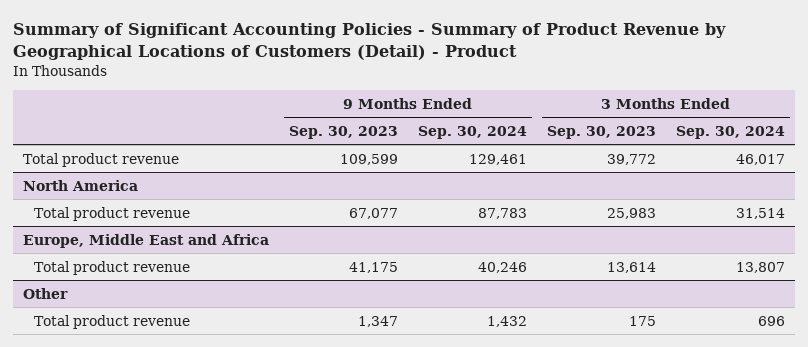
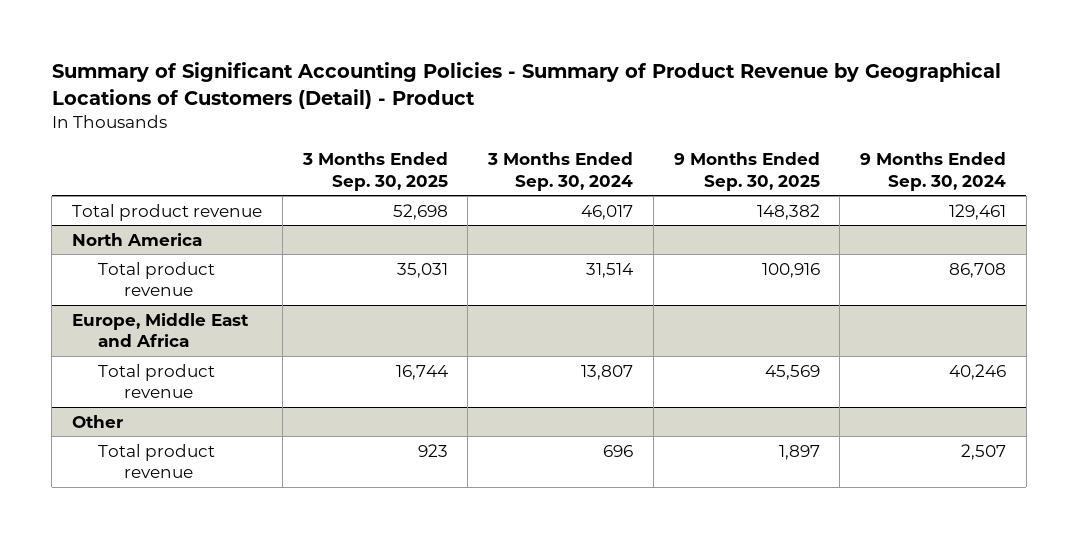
- | 9 Months Ended Sep. 30, 2023 | 9 Months Ended Sep. 30, 2024 | 3 Months Ended Sep. 30, 2023 | 3 Months Ended Sep. 30, 2024
+ | 3 Months Ended Sep. 30, 2025 | 3 Months Ended Sep. 30, 2024 | 9 Months Ended Sep. 30, 2025 | 9 Months Ended Sep. 30, 2024
@ North America
- Total product revenue | 67,077 | 87,783 | 25,983 | 31,514
+ Total product revenue | 35,031 | 31,514 | 100,916 | 86,708
@ Other
- Total product revenue | 1,347 | 1,432 | 175 | 696
+ Total product revenue | 923 | 696 | 1,897 | 2,507

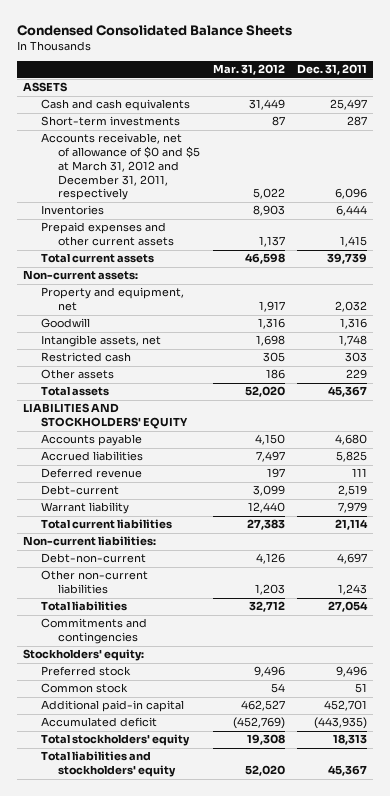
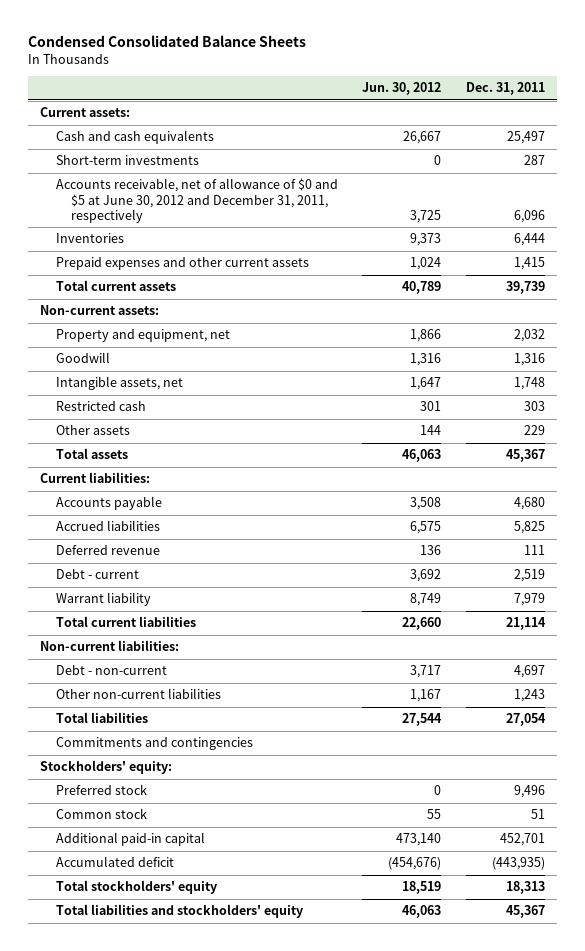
- | Mar. 31, 2012 | Dec. 31, 2011
+ | Jun. 30, 2012 | Dec. 31, 2011
- ASSETS
+ Current assets:
- Accounts receivable, net of allowance of $0 and $5 at March 31, 2012 and December 31, 2011, respectively | 5,022 | 6,096
+ Accounts receivable, net of allowance of $0 and $5 at June 30, 2012 and December 31, 2011, respectively | 3,725 | 6,096
- LIABILITIES AND STOCKHOLDERS' EQUITY
+ Current liabilities:
- Debt-current | 3,099 | 2,519
+ Debt - current | 3,692 | 2,519
- Debt-non-current | 4,126 | 4,697
+ Debt - non-current | 3,717 | 4,697

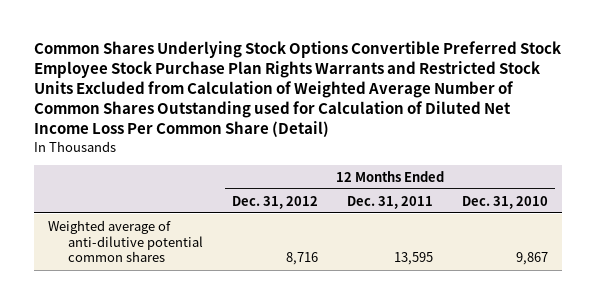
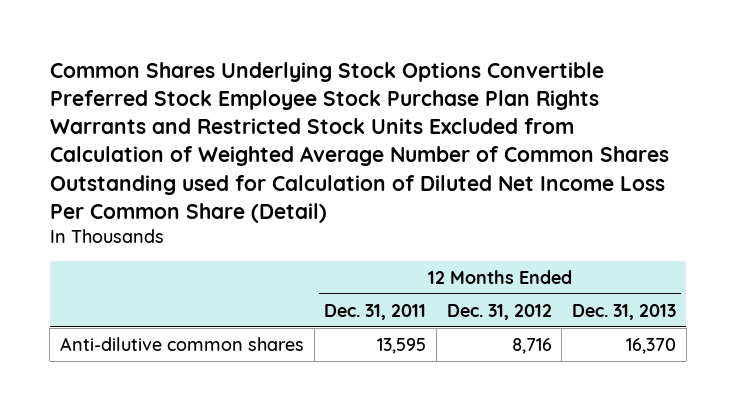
- | 12 Months Ended Dec. 31, 2012 | 12 Months Ended Dec. 31, 2011 | 12 Months Ended Dec. 31, 2010
+ | 12 Months Ended Dec. 31, 2011 | 12 Months Ended Dec. 31, 2012 | 12 Months Ended Dec. 31, 2013
- Weighted average of anti-dilutive potential common shares | 8,716 | 13,595 | 9,867
+ Anti-dilutive common shares | 13,595 | 8,716 | 16,370

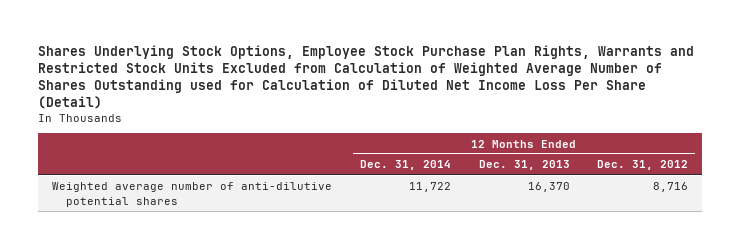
- Common Shares Underlying Stock Options Convertible Preferred Stock Employee Stock Purchase Plan Rights Warrants and Restricted Stock Units Excluded from Calculation of Weighted Average Number of Common Shares Outstanding used for Calculation of Diluted Net Income Loss Per Common Share (Detail)
+ Shares Underlying Stock Options, Employee Stock Purchase Plan Rights, Warrants and Restricted Stock Units Excluded from Calculation of Weighted Average Number of Shares Outstanding used for Calculation of Diluted Net Income Loss Per Share (Detail)
- | 12 Months Ended Dec. 31, 2011 | 12 Months Ended Dec. 31, 2012 | 12 Months Ended Dec. 31, 2013
+ | 12 Months Ended Dec. 31, 2014 | 12 Months Ended Dec. 31, 2013 | 12 Months Ended Dec. 31, 2012
- Anti-dilutive common shares | 13,595 | 8,716 | 16,370
+ Weighted average number of anti-dilutive potential shares | 11,722 | 16,370 | 8,716

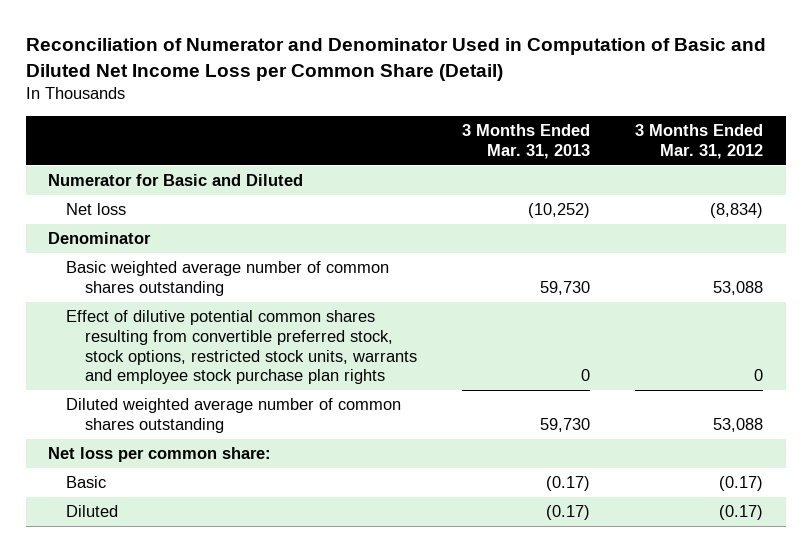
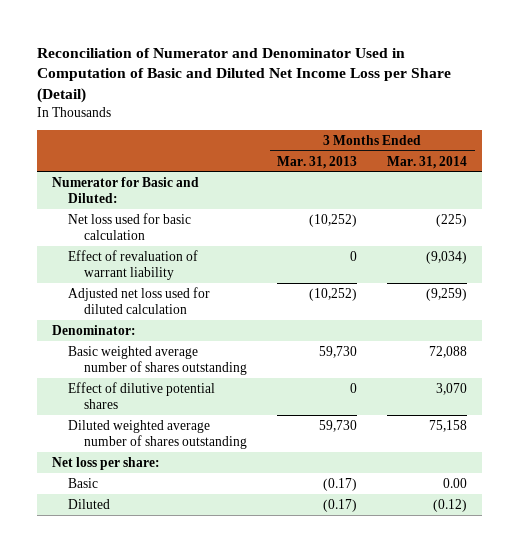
- Reconciliation of Numerator and Denominator Used in Computation of Basic and Diluted Net Income Loss per Common Share (Detail)
+ Reconciliation of Numerator and Denominator Used in Computation of Basic and Diluted Net Income Loss per Share (Detail)
- | 3 Months Ended Mar. 31, 2013 | 3 Months Ended Mar. 31, 2012
+ | 3 Months Ended Mar. 31, 2013 | 3 Months Ended Mar. 31, 2014
- Numerator for Basic and Diluted
- Net loss | (10,252) | (8,834)
- Denominator
- Basic weighted average number of common shares outstanding | 59,730 | 53,088
- Effect of dilutive potential common shares resulting from convertible preferred stock, stock options, restricted stock units, warrants and employee stock purchase plan rights | 0 | 0
- Diluted weighted average number of common shares outstanding | 59,730 | 53,088
- Net loss per common share:
+ Numerator for Basic and Diluted:
+ Net loss used for basic calculation | (10,252) | (225)
+ Effect of revaluation of warrant liability | 0 | (9,034)
+ Adjusted net loss used for diluted calculation | (10,252) | (9,259)
+ Denominator:
+ Basic weighted average number of shares outstanding | 59,730 | 72,088
+ Effect of dilutive potential shares | 0 | 3,070
+ Diluted weighted average number of shares outstanding | 59,730 | 75,158
+ Net loss per share:

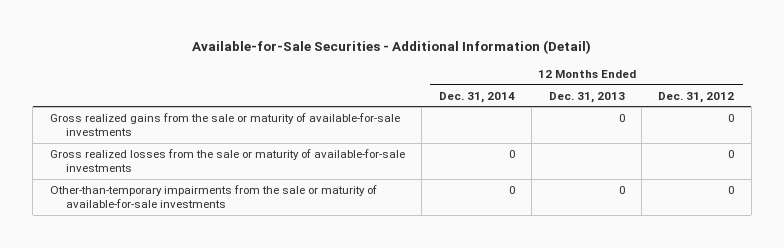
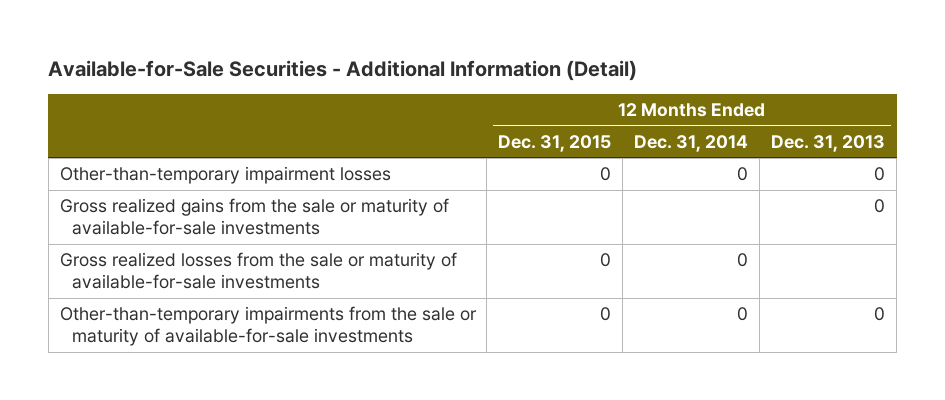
- | 12 Months Ended Dec. 31, 2014 | 12 Months Ended Dec. 31, 2013 | 12 Months Ended Dec. 31, 2012
+ | 12 Months Ended Dec. 31, 2015 | 12 Months Ended Dec. 31, 2014 | 12 Months Ended Dec. 31, 2013
+ Other-than-temporary impairment losses | 0 | 0 | 0

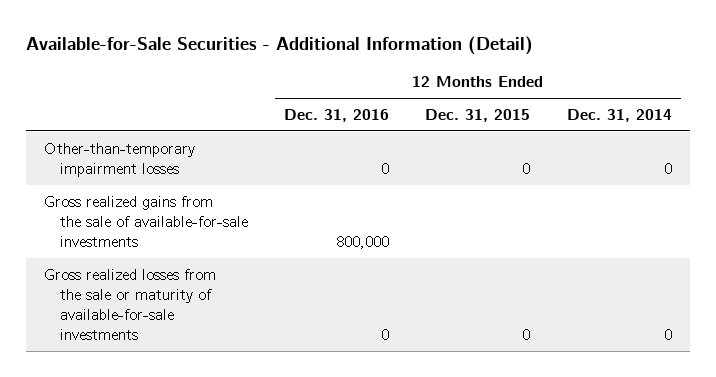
- | 12 Months Ended Dec. 31, 2015 | 12 Months Ended Dec. 31, 2014 | 12 Months Ended Dec. 31, 2013
+ | 12 Months Ended Dec. 31, 2016 | 12 Months Ended Dec. 31, 2015 | 12 Months Ended Dec. 31, 2014
- Gross realized gains from the sale or maturity of available-for-sale investments | | | 0
+ Gross realized gains from the sale of available-for-sale investments | 800,000 | |
- Other-than-temporary impairments from the sale or maturity of available-for-sale investments | 0 | 0 | 0

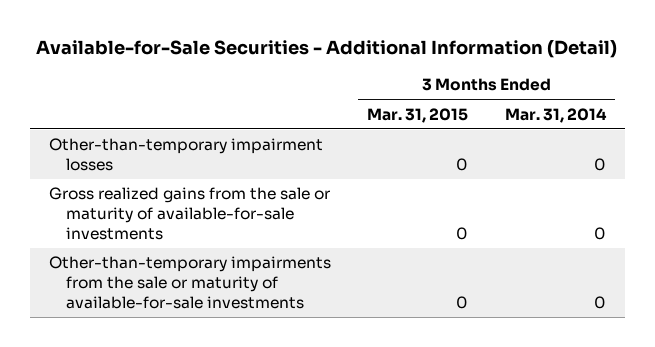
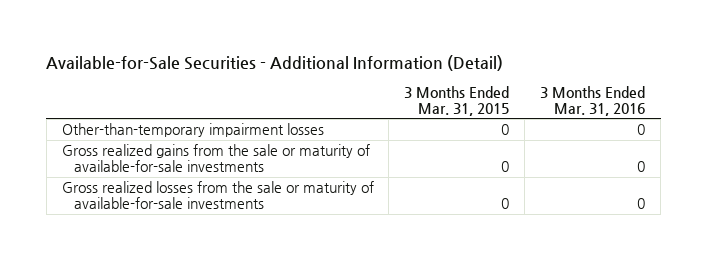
- | 3 Months Ended Mar. 31, 2015 | 3 Months Ended Mar. 31, 2014
+ | 3 Months Ended Mar. 31, 2015 | 3 Months Ended Mar. 31, 2016
- Other-than-temporary impairments from the sale or maturity of available-for-sale investments | 0 | 0
+ Gross realized losses from the sale or maturity of available-for-sale investments | 0 | 0

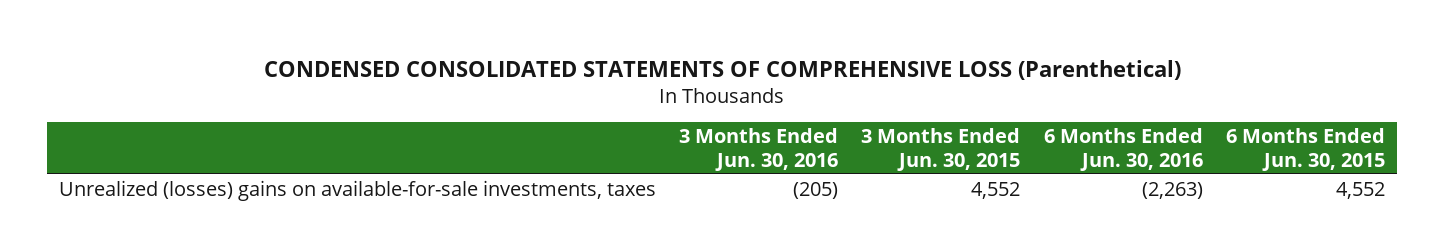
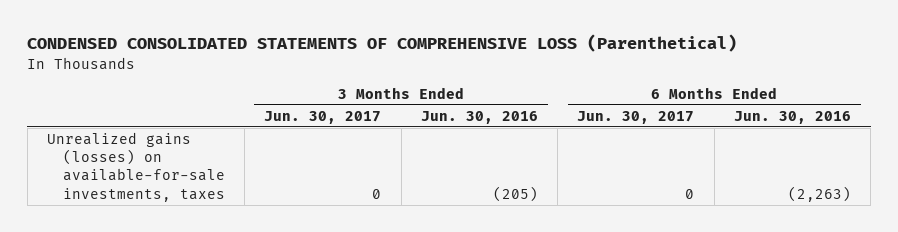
- | 3 Months Ended Jun. 30, 2016 | 3 Months Ended Jun. 30, 2015 | 6 Months Ended Jun. 30, 2016 | 6 Months Ended Jun. 30, 2015
+ | 3 Months Ended Jun. 30, 2017 | 3 Months Ended Jun. 30, 2016 | 6 Months Ended Jun. 30, 2017 | 6 Months Ended Jun. 30, 2016
- Unrealized (losses) gains on available-for-sale investments, taxes | (205) | 4,552 | (2,263) | 4,552
+ Unrealized gains (losses) on available-for-sale investments, taxes | 0 | (205) | 0 | (2,263)

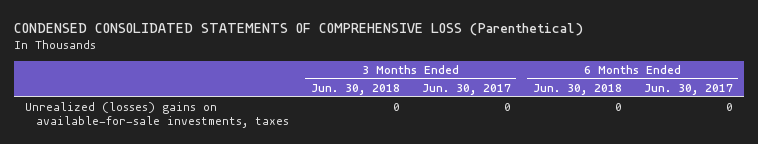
- | 3 Months Ended Jun. 30, 2017 | 3 Months Ended Jun. 30, 2016 | 6 Months Ended Jun. 30, 2017 | 6 Months Ended Jun. 30, 2016
+ | 3 Months Ended Jun. 30, 2018 | 3 Months Ended Jun. 30, 2017 | 6 Months Ended Jun. 30, 2018 | 6 Months Ended Jun. 30, 2017
- Unrealized gains (losses) on available-for-sale investments, taxes | 0 | (205) | 0 | (2,263)
+ Unrealized (losses) gains on available-for-sale investments, taxes | 0 | 0 | 0 | 0

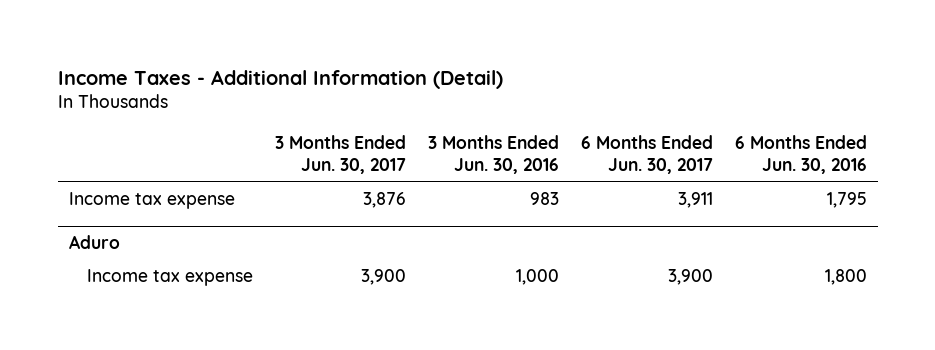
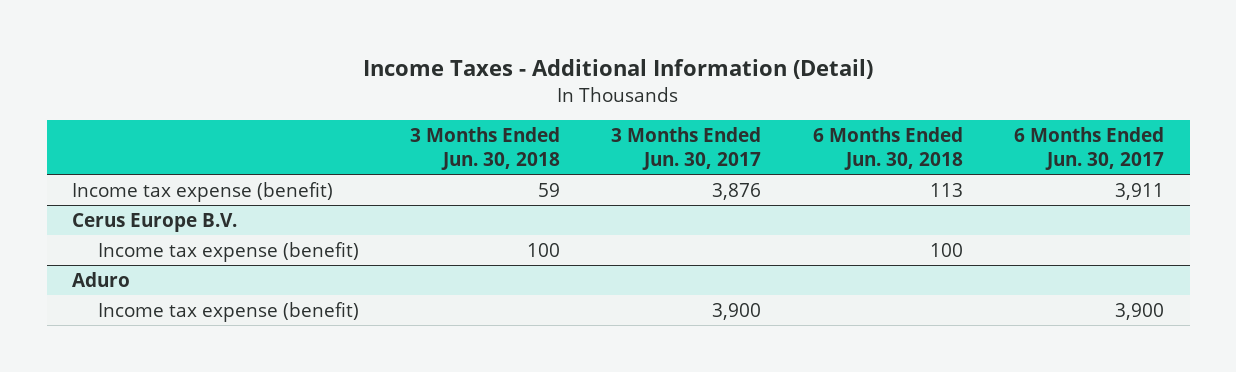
- | 3 Months Ended Jun. 30, 2017 | 3 Months Ended Jun. 30, 2016 | 6 Months Ended Jun. 30, 2017 | 6 Months Ended Jun. 30, 2016
+ | 3 Months Ended Jun. 30, 2018 | 3 Months Ended Jun. 30, 2017 | 6 Months Ended Jun. 30, 2018 | 6 Months Ended Jun. 30, 2017
- Income tax expense | 3,876 | 983 | 3,911 | 1,795
+ Income tax expense (benefit) | 59 | 3,876 | 113 | 3,911
+ Cerus Europe B.V.
+ Income tax expense (benefit) | 100 | | 100 |
@ Aduro
- Income tax expense | 3,900 | 1,000 | 3,900 | 1,800
+ Income tax expense (benefit) | | 3,900 | | 3,900

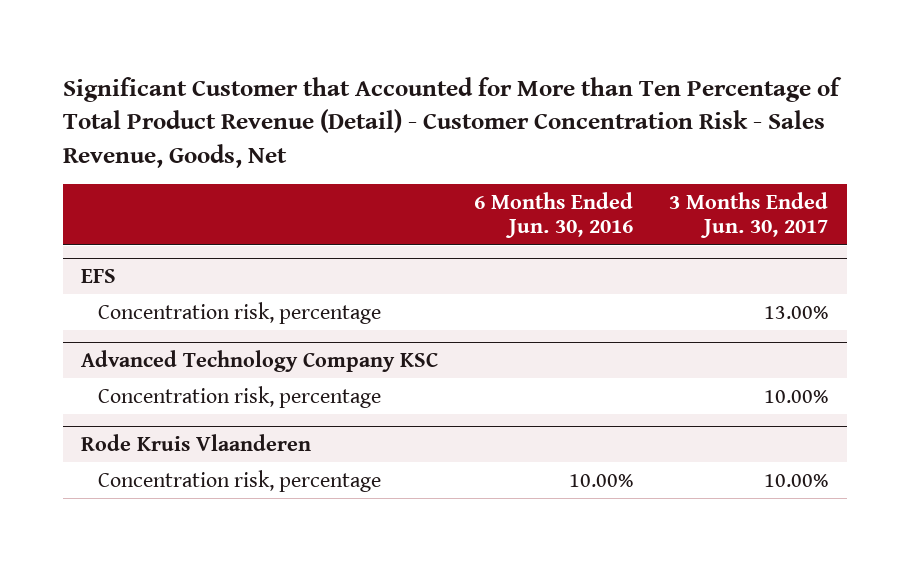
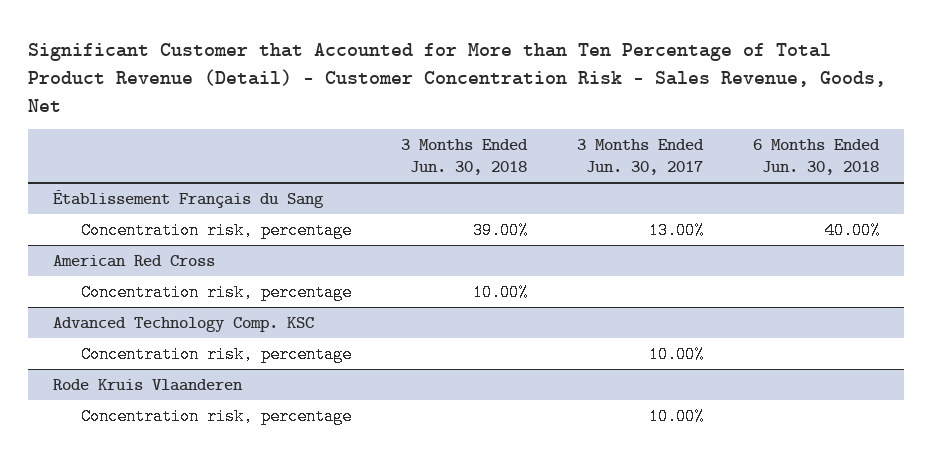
- | 6 Months Ended Jun. 30, 2016 | 3 Months Ended Jun. 30, 2017
+ | 3 Months Ended Jun. 30, 2018 | 3 Months Ended Jun. 30, 2017 | 6 Months Ended Jun. 30, 2018
- EFS
+ Établissement Français du Sang
- Advanced Technology Company KSC
+ American Red Cross
+ Concentration risk, percentage | 10.00% | |
+ Advanced Technology Comp. KSC

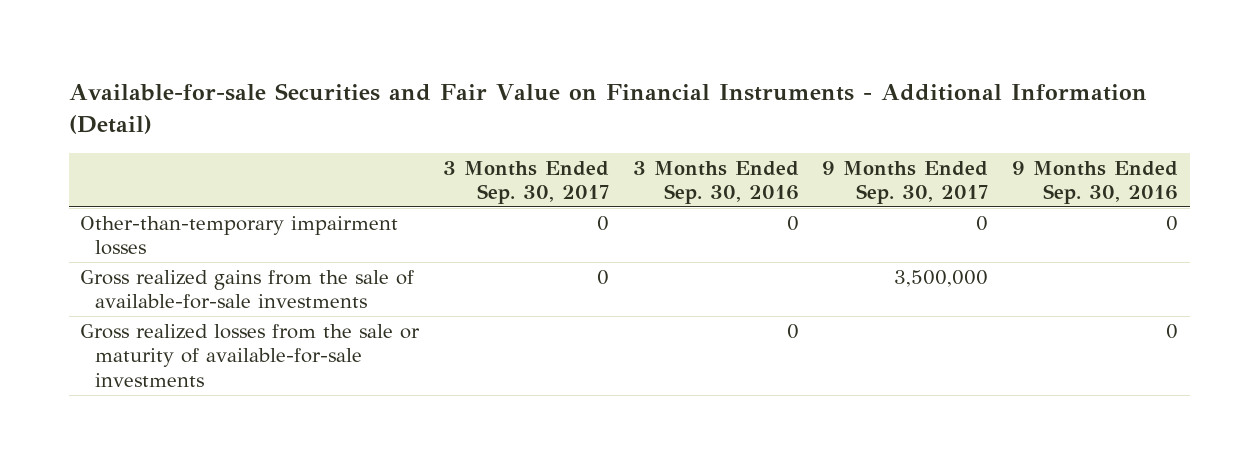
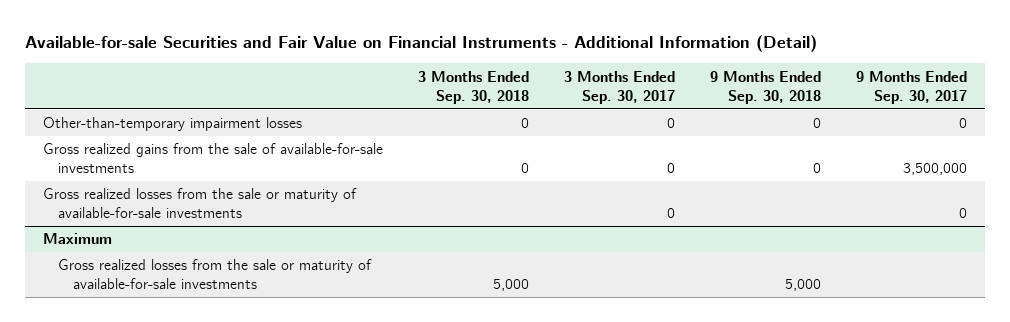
- | 3 Months Ended Sep. 30, 2017 | 3 Months Ended Sep. 30, 2016 | 9 Months Ended Sep. 30, 2017 | 9 Months Ended Sep. 30, 2016
+ | 3 Months Ended Sep. 30, 2018 | 3 Months Ended Sep. 30, 2017 | 9 Months Ended Sep. 30, 2018 | 9 Months Ended Sep. 30, 2017
+ Gross realized losses from the sale or maturity of available-for-sale investments | | 0 | | 0
+ Maximum

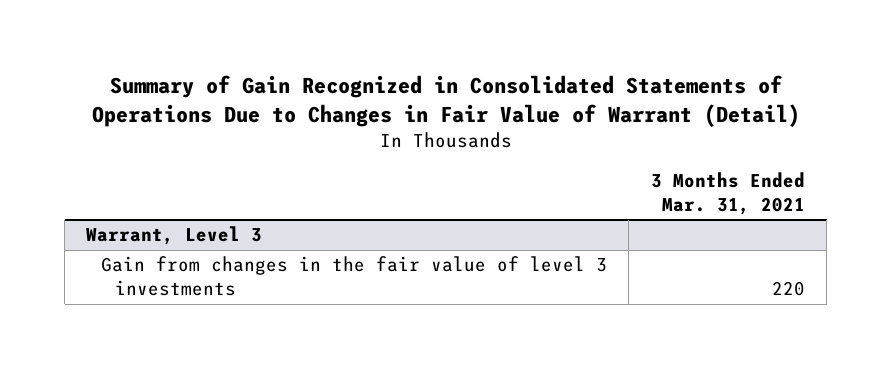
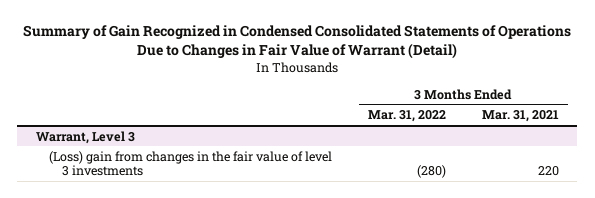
- Summary of Gain Recognized in Consolidated Statements of Operations Due to Changes in Fair Value of Warrant (Detail)
+ Summary of Gain Recognized in Condensed Consolidated Statements of Operations Due to Changes in Fair Value of Warrant (Detail)
- | 3 Months Ended Mar. 31, 2021
+ | 3 Months Ended Mar. 31, 2022 | 3 Months Ended Mar. 31, 2021
@ Warrant, Level 3
- Gain from changes in the fair value of level 3 investments | 220
+ (Loss) gain from changes in the fair value of level 3 investments | (280) | 220

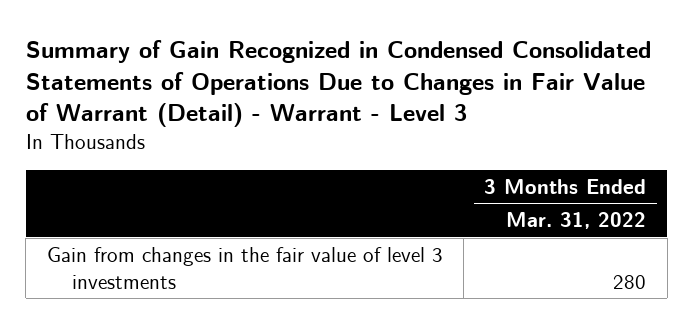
- Summary of Gain Recognized in Condensed Consolidated Statements of Operations Due to Changes in Fair Value of Warrant (Detail)
+ Summary of Gain Recognized in Condensed Consolidated Statements of Operations Due to Changes in Fair Value of Warrant (Detail) - Warrant - Level 3
- | 3 Months Ended Mar. 31, 2022 | 3 Months Ended Mar. 31, 2021
+ | 3 Months Ended Mar. 31, 2022
- Warrant, Level 3
- (Loss) gain from changes in the fair value of level 3 investments | (280) | 220
+ Gain from changes in the fair value of level 3 investments | 280

